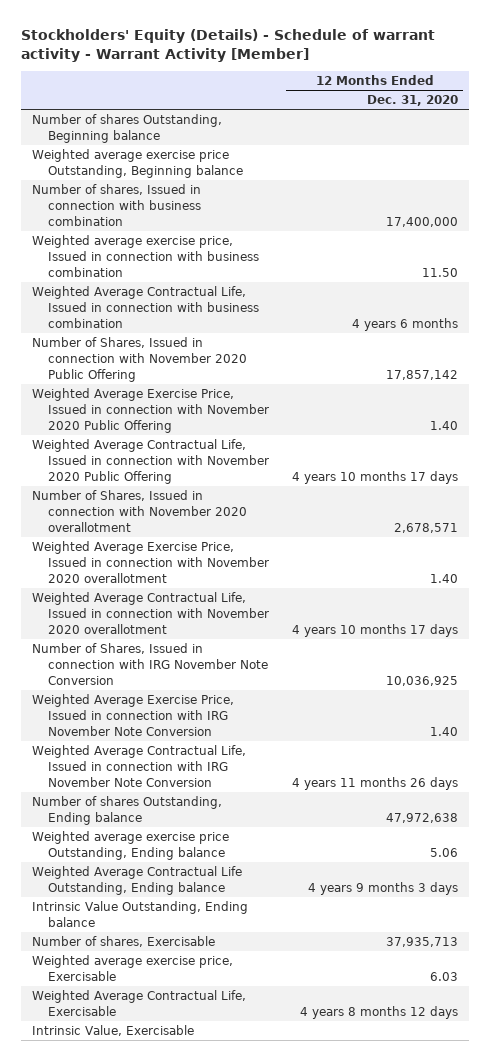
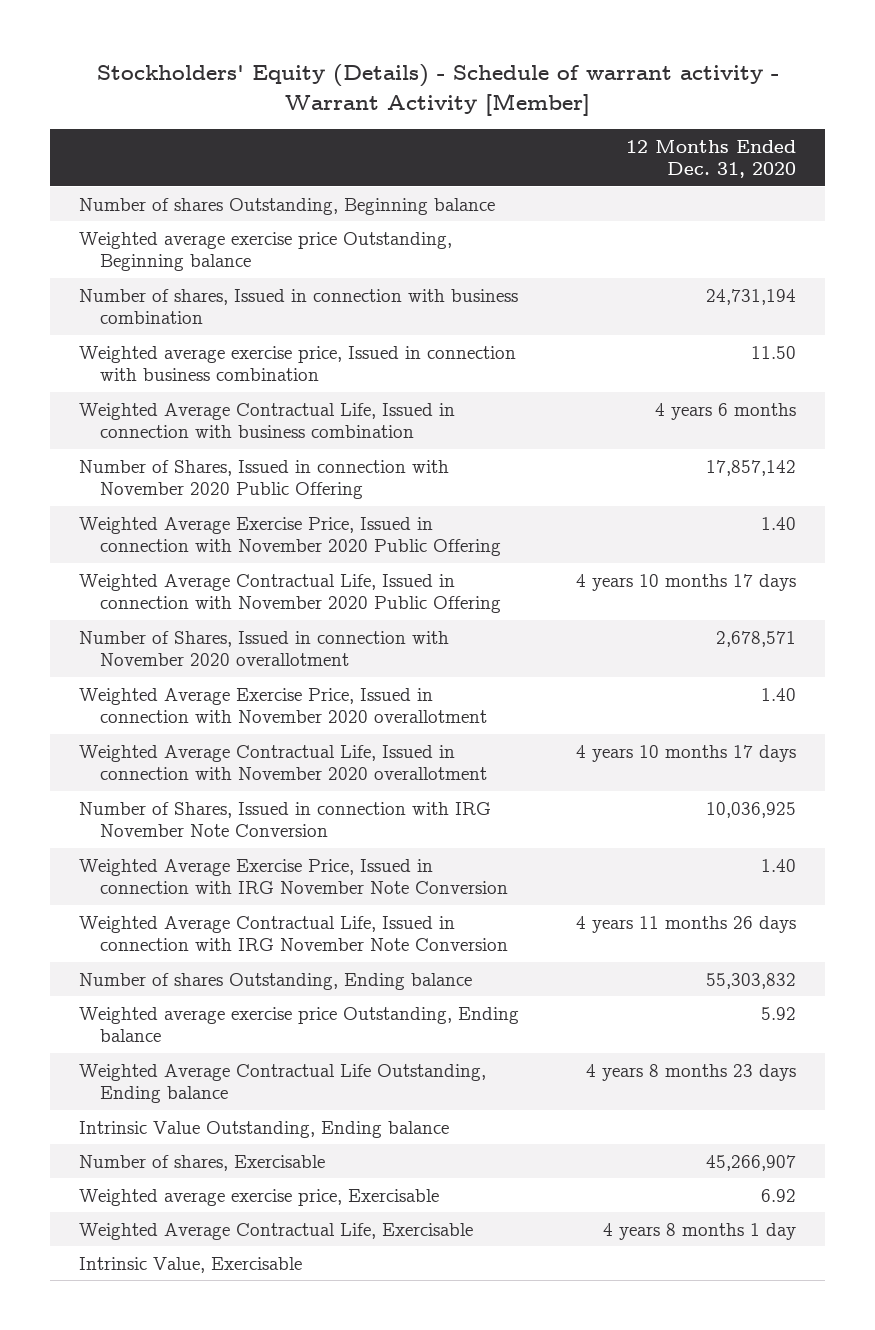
- Number of shares, Issued in connection with business combination | 17,400,000
+ Number of shares, Issued in connection with business combination | 24,731,194
- Number of shares Outstanding, Ending balance | 47,972,638
- Weighted average exercise price Outstanding, Ending balance | 5.06
- Weighted Average Contractual Life Outstanding, Ending balance | 4 years 9 months 3 days
+ Number of shares Outstanding, Ending balance | 55,303,832
+ Weighted average exercise price Outstanding, Ending balance | 5.92
+ Weighted Average Contractual Life Outstanding, Ending balance | 4 years 8 months 23 days
- Number of shares, Exercisable | 37,935,713
- Weighted average exercise price, Exercisable | 6.03
- Weighted Average Contractual Life, Exercisable | 4 years 8 months 12 days
+ Number of shares, Exercisable | 45,266,907
+ Weighted average exercise price, Exercisable | 6.92
+ Weighted Average Contractual Life, Exercisable | 4 years 8 months 1 day

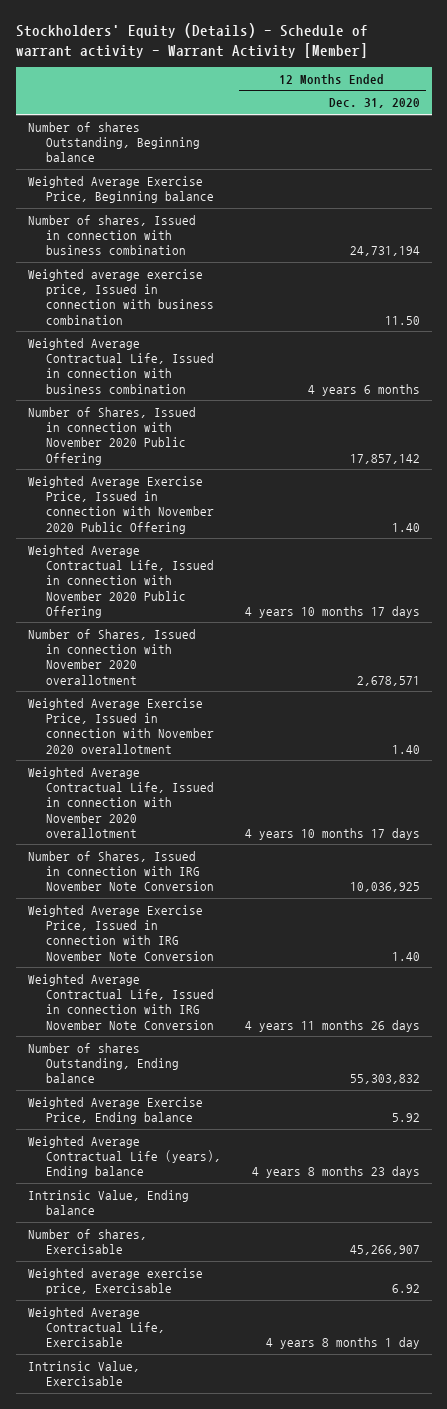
- Weighted average exercise price Outstanding, Beginning balance
+ Weighted Average Exercise Price, Beginning balance
- Weighted average exercise price Outstanding, Ending balance | 5.92
- Weighted Average Contractual Life Outstanding, Ending balance | 4 years 8 months 23 days
- Intrinsic Value Outstanding, Ending balance
+ Weighted Average Exercise Price, Ending balance | 5.92
+ Weighted Average Contractual Life (years), Ending balance | 4 years 8 months 23 days
+ Intrinsic Value, Ending balance

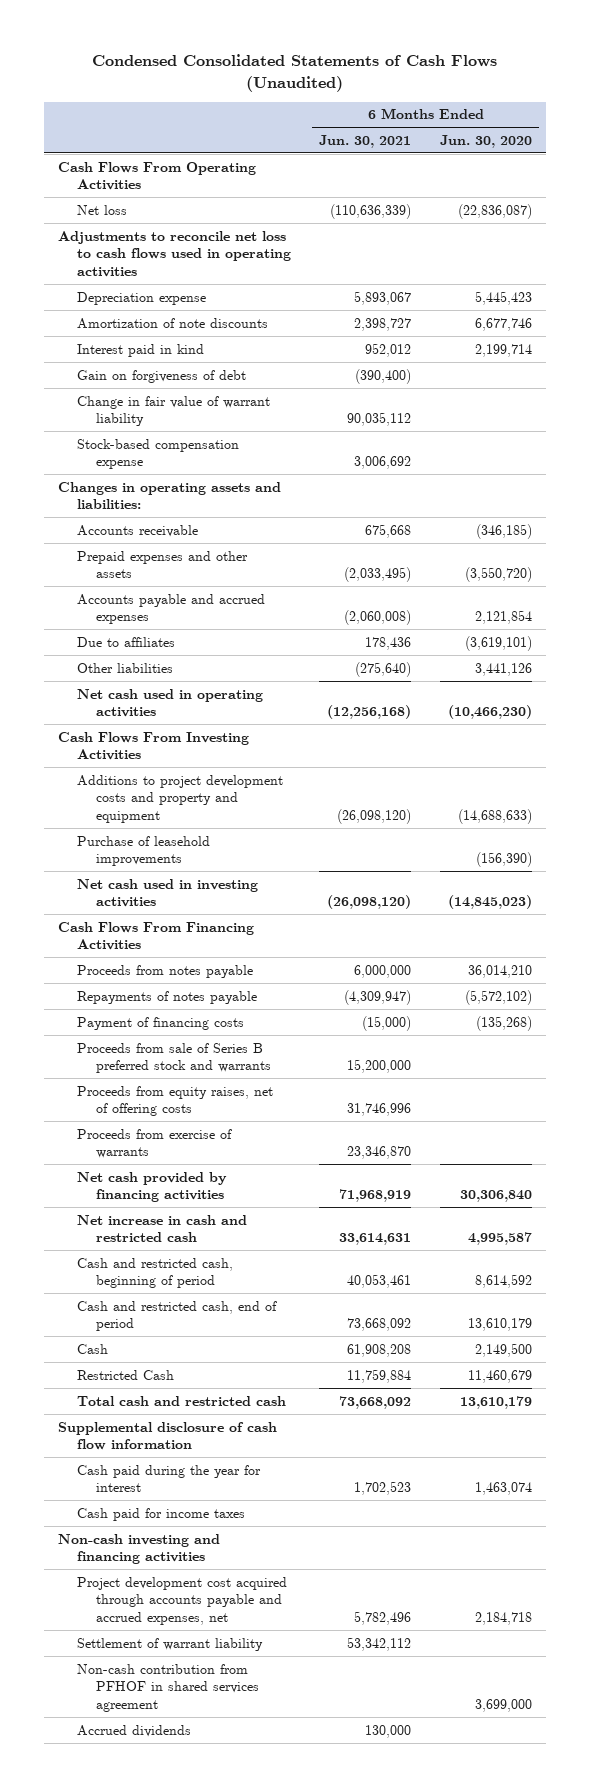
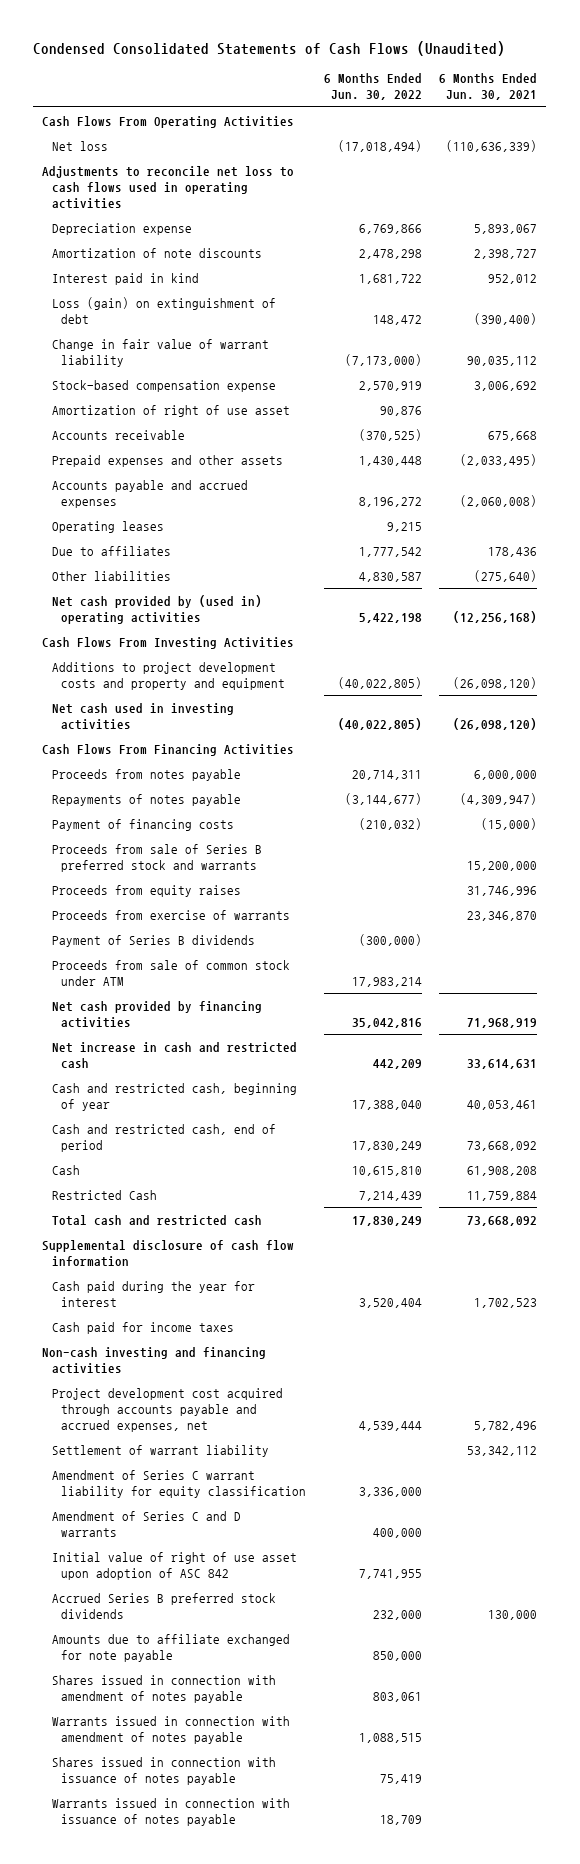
- | 6 Months Ended Jun. 30, 2021 | 6 Months Ended Jun. 30, 2020
+ | 6 Months Ended Jun. 30, 2022 | 6 Months Ended Jun. 30, 2021
- Gain on forgiveness of debt | (390,400) |
+ Loss (gain) on extinguishment of debt | 148,472 | (390,400)
- Changes in operating assets and liabilities:
+ Amortization of right of use asset | 90,876 |
+ Operating leases | 9,215 |
- Net cash used in operating activities | (12,256,168) | (10,466,230)
+ Net cash provided by (used in) operating activities | 5,422,198 | (12,256,168)
- Purchase of leasehold improvements | | (156,390)
- Proceeds from equity raises, net of offering costs | 31,746,996 |
+ Proceeds from equity raises | | 31,746,996
+ Payment of Series B dividends | (300,000) |
+ Proceeds from sale of common stock under ATM | 17,983,214 |
- Cash and restricted cash, beginning of period | 40,053,461 | 8,614,592
+ Cash and restricted cash, beginning of year | 17,388,040 | 40,053,461
- Non-cash contribution from PFHOF in shared services agreement | | 3,699,000
- Accrued dividends | 130,000 |
+ Amendment of Series C warrant liability for equity classification | 3,336,000 |
+ Amendment of Series C and D warrants | 400,000 |
+ Initial value of right of use asset upon adoption of ASC 842 | 7,741,955 |
+ Accrued Series B preferred stock dividends | 232,000 | 130,000
+ Amounts due to affiliate exchanged for note payable | 850,000 |
+ Shares issued in connection with amendment of notes payable | 803,061 |
+ Warrants issued in connection with amendment of notes payable | 1,088,515 |
+ Shares issued in connection with issuance of notes payable | 75,419 |
+ Warrants issued in connection with issuance of notes payable | 18,709 |

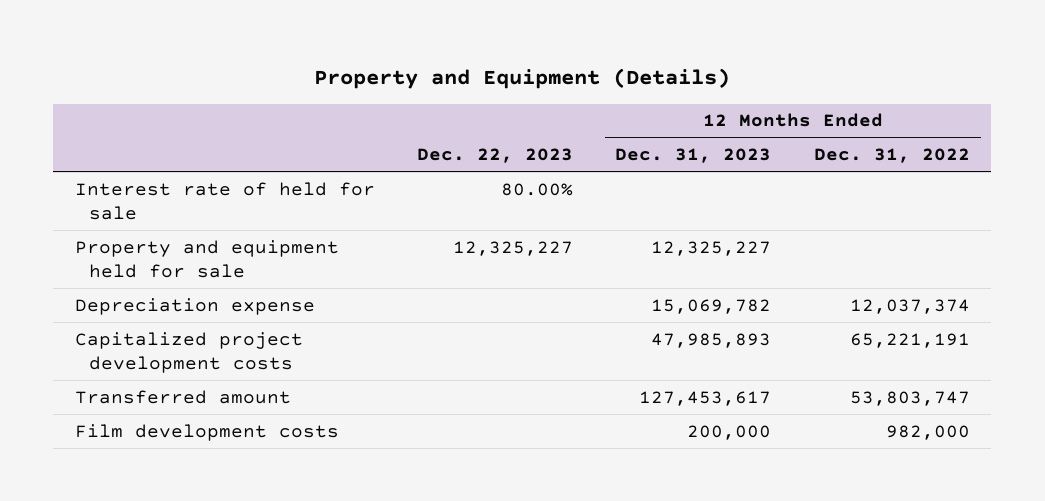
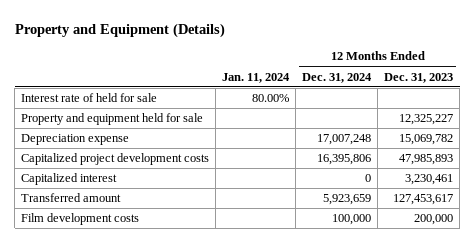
- | Dec. 22, 2023 | 12 Months Ended Dec. 31, 2023 | 12 Months Ended Dec. 31, 2022
+ | Jan. 11, 2024 | 12 Months Ended Dec. 31, 2024 | 12 Months Ended Dec. 31, 2023
+ Capitalized interest | | 0 | 3,230,461

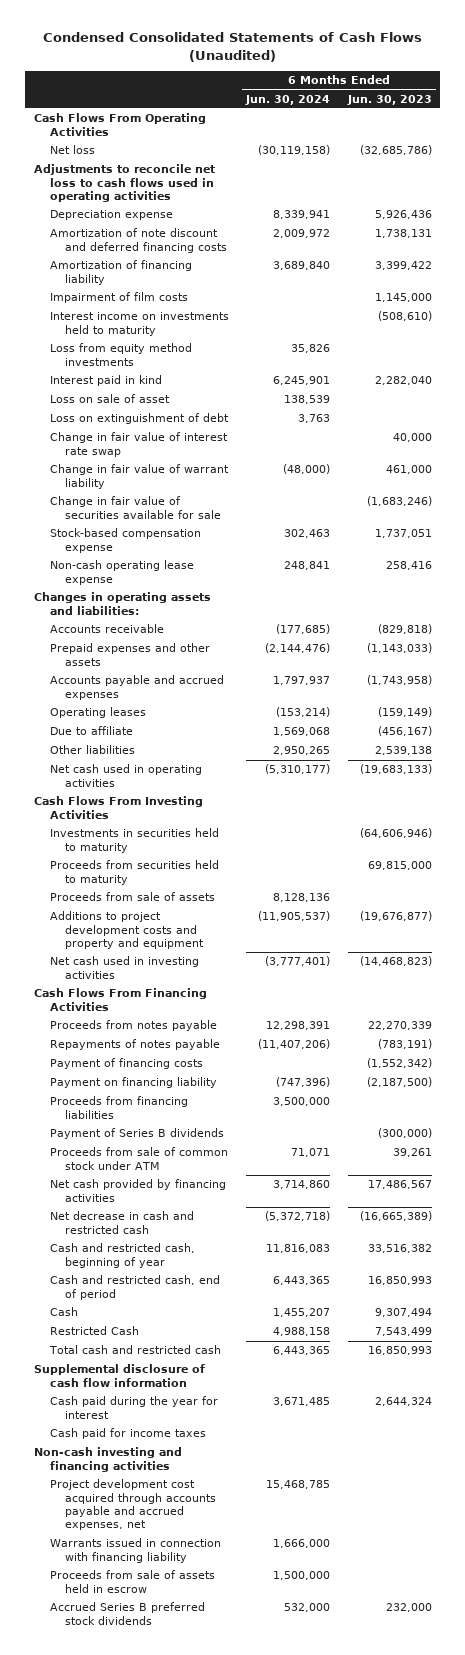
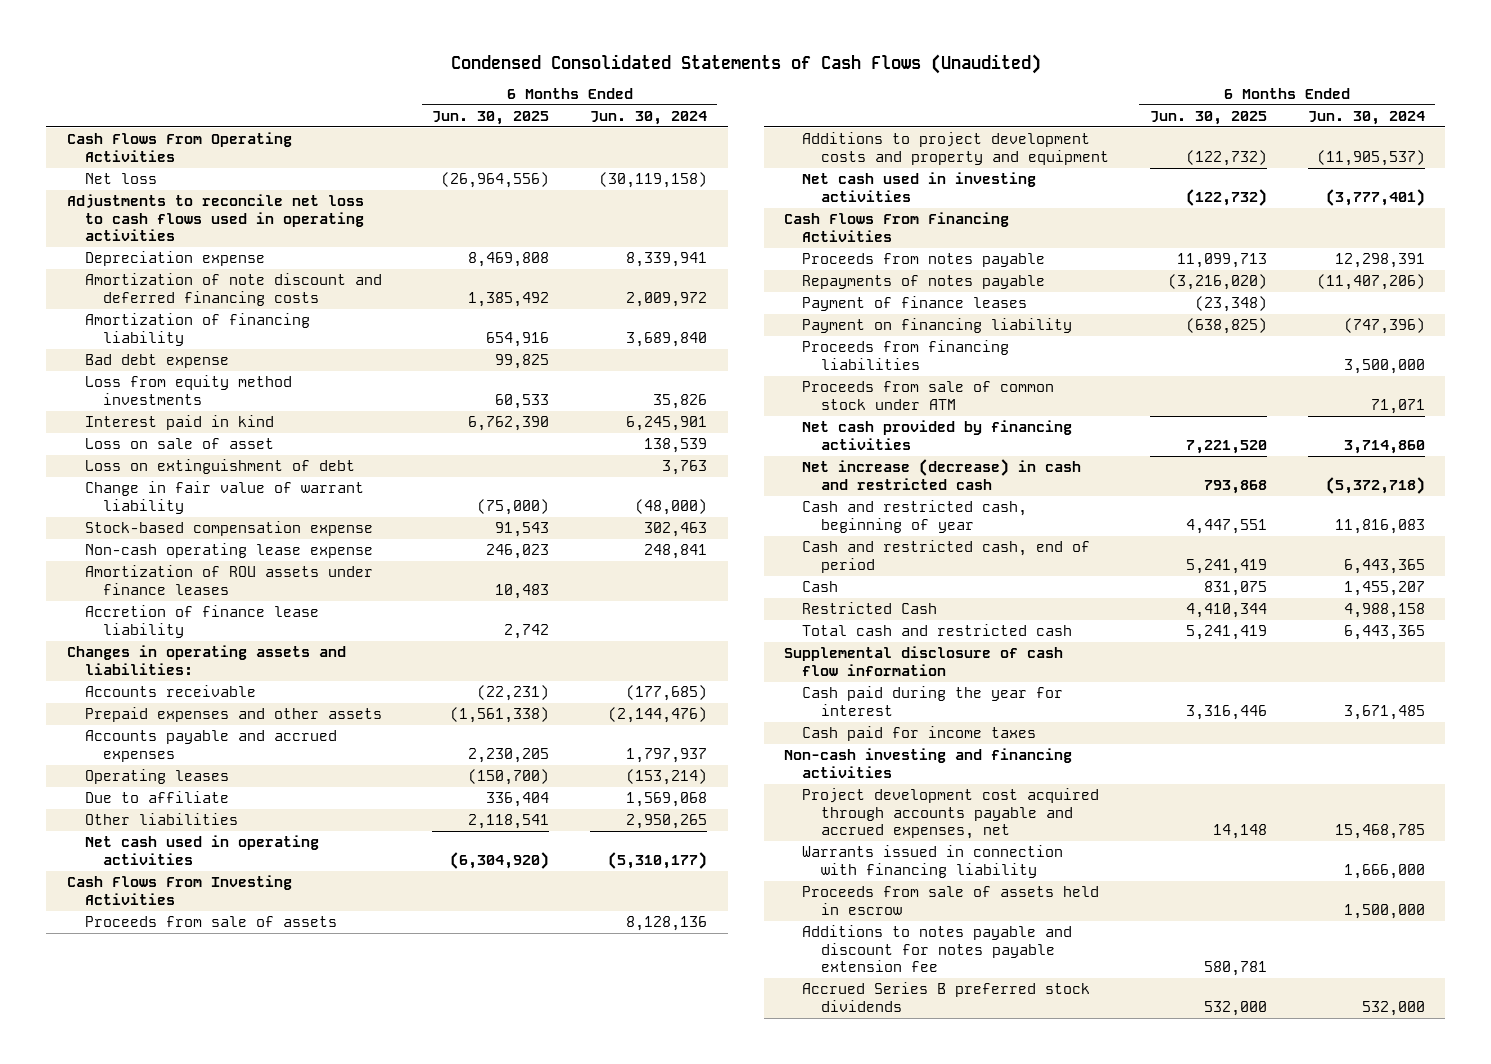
- | 6 Months Ended Jun. 30, 2024 | 6 Months Ended Jun. 30, 2023
+ | 6 Months Ended Jun. 30, 2025 | 6 Months Ended Jun. 30, 2024
- Impairment of film costs | | 1,145,000
- Interest income on investments held to maturity | | (508,610)
+ Bad debt expense | 99,825 |
- Change in fair value of interest rate swap | | 40,000
- Change in fair value of securities available for sale | | (1,683,246)
+ Amortization of ROU assets under finance leases | 10,483 |
+ Accretion of finance lease liability | 2,742 |
- Investments in securities held to maturity | | (64,606,946)
- Proceeds from securities held to maturity | | 69,815,000
- Payment of financing costs | | (1,552,342)
+ Payment of finance leases | (23,348) |
- Payment of Series B dividends | | (300,000)
- Net decrease in cash and restricted cash | (5,372,718) | (16,665,389)
+ Net increase (decrease) in cash and restricted cash | 793,868 | (5,372,718)
+ Additions to notes payable and discount for notes payable extension fee | 580,781 |

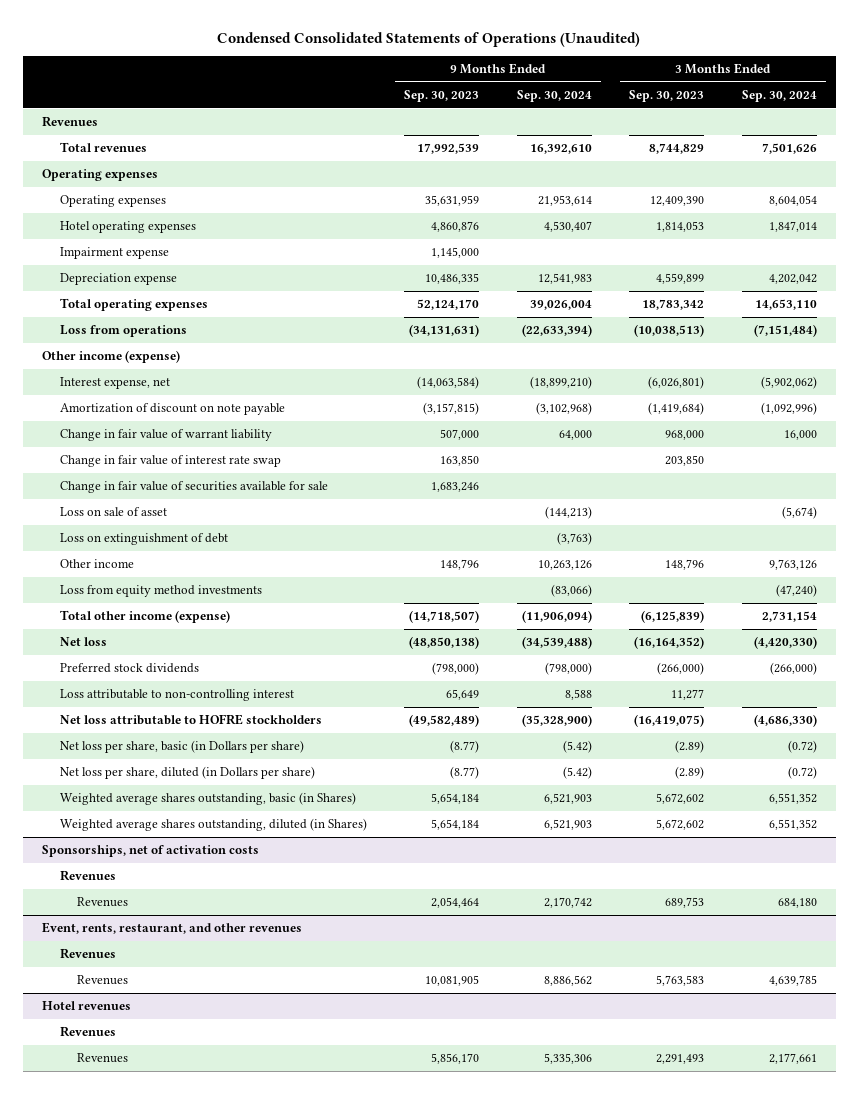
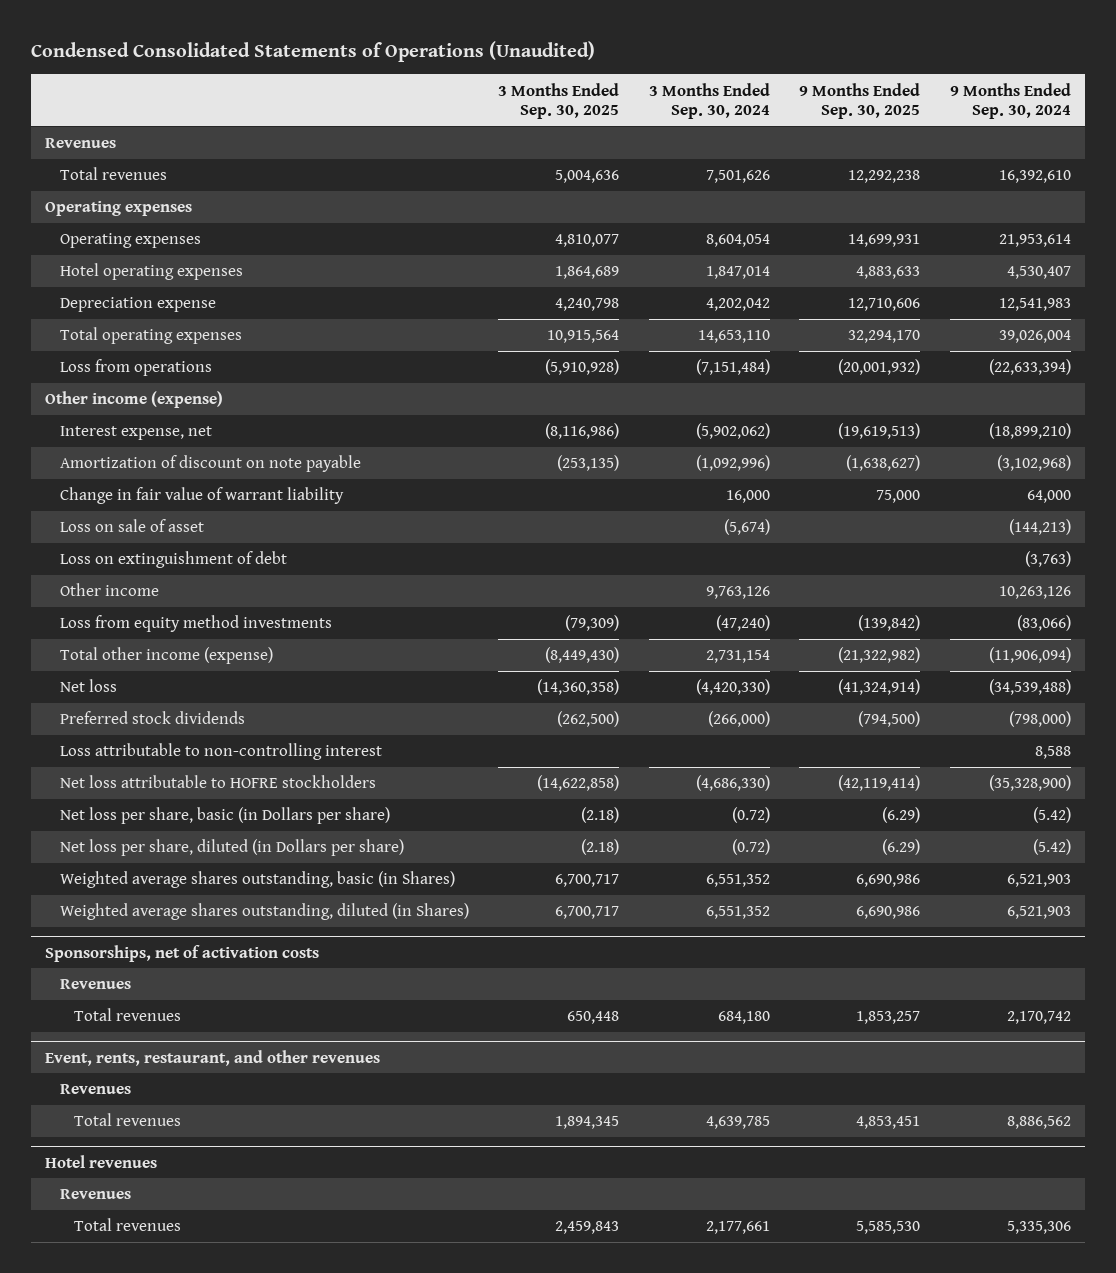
- | 9 Months Ended Sep. 30, 2023 | 9 Months Ended Sep. 30, 2024 | 3 Months Ended Sep. 30, 2023 | 3 Months Ended Sep. 30, 2024
+ | 3 Months Ended Sep. 30, 2025 | 3 Months Ended Sep. 30, 2024 | 9 Months Ended Sep. 30, 2025 | 9 Months Ended Sep. 30, 2024
- Impairment expense | 1,145,000 | | |
- Change in fair value of interest rate swap | 163,850 | | 203,850 |
- Change in fair value of securities available for sale | 1,683,246 | | |
@ Sponsorships, net of activation costs
- Revenues | 2,054,464 | 2,170,742 | 689,753 | 684,180
+ Total revenues | 650,448 | 684,180 | 1,853,257 | 2,170,742
@ Event, rents, restaurant, and other revenues
- Revenues | 10,081,905 | 8,886,562 | 5,763,583 | 4,639,785
+ Total revenues | 1,894,345 | 4,639,785 | 4,853,451 | 8,886,562
@ Hotel revenues
- Revenues | 5,856,170 | 5,335,306 | 2,291,493 | 2,177,661
+ Total revenues | 2,459,843 | 2,177,661 | 5,585,530 | 5,335,306

